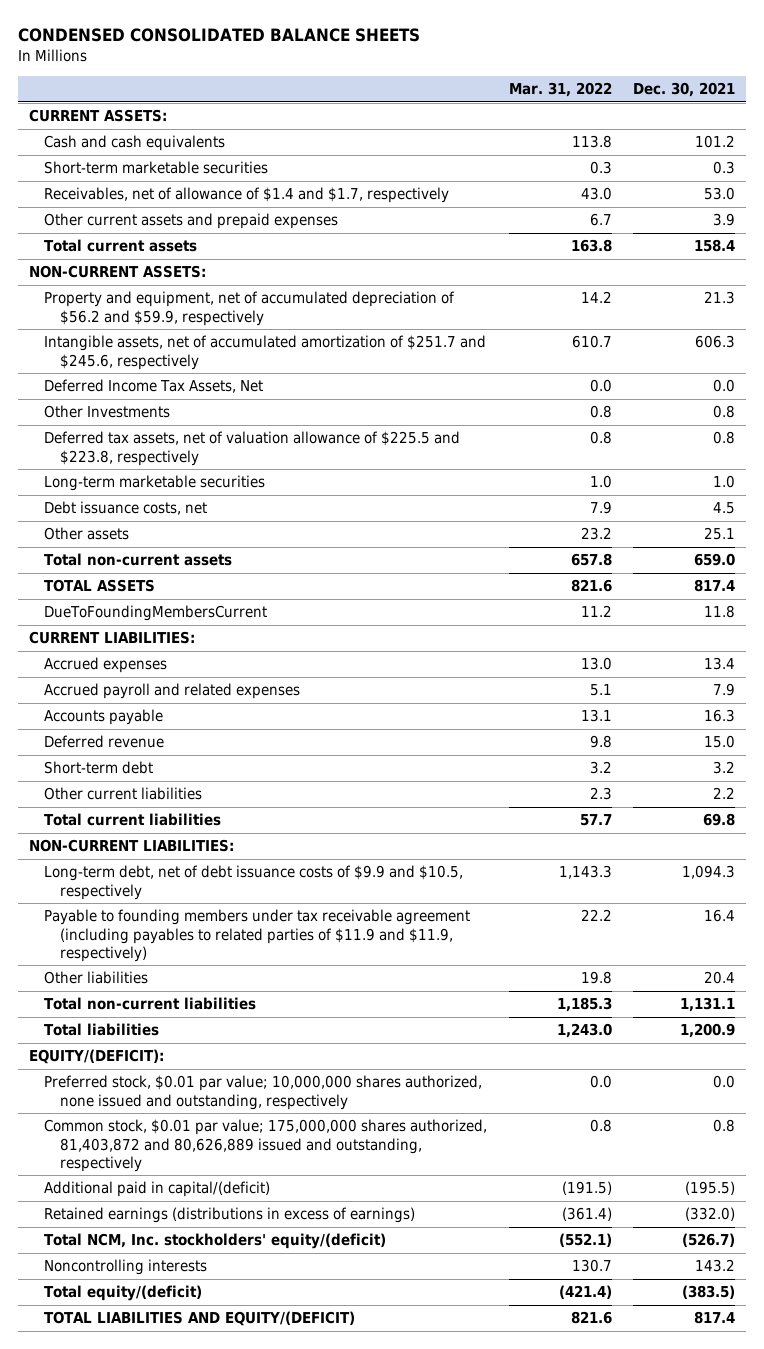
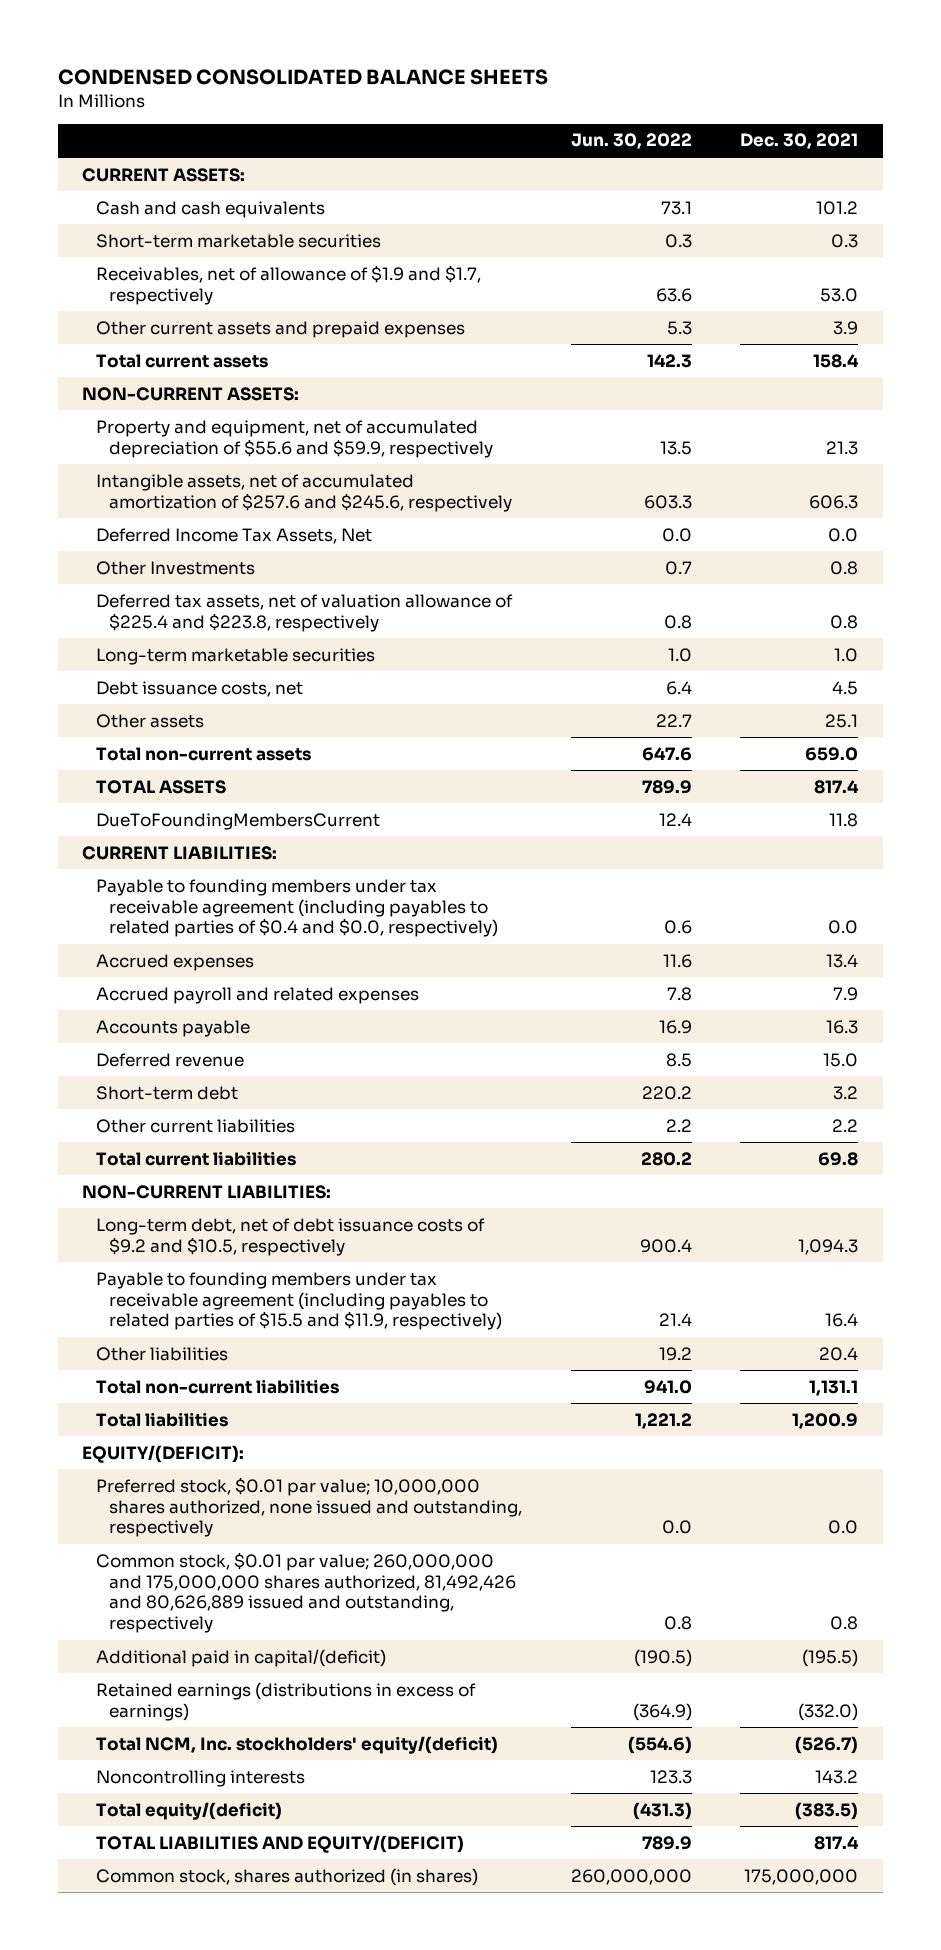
- | Mar. 31, 2022 | Dec. 30, 2021
+ | Jun. 30, 2022 | Dec. 30, 2021
- Receivables, net of allowance of $1.4 and $1.7, respectively | 43.0 | 53.0
+ Receivables, net of allowance of $1.9 and $1.7, respectively | 63.6 | 53.0
- Property and equipment, net of accumulated depreciation of $56.2 and $59.9, respectively | 14.2 | 21.3
- Intangible assets, net of accumulated amortization of $251.7 and $245.6, respectively | 610.7 | 606.3
+ Property and equipment, net of accumulated depreciation of $55.6 and $59.9, respectively | 13.5 | 21.3
+ Intangible assets, net of accumulated amortization of $257.6 and $245.6, respectively | 603.3 | 606.3
- Deferred tax assets, net of valuation allowance of $225.5 and $223.8, respectively | 0.8 | 0.8
+ Deferred tax assets, net of valuation allowance of $225.4 and $223.8, respectively | 0.8 | 0.8
+ Payable to founding members under tax receivable agreement (including payables to related parties of $0.4 and $0.0, respectively) | 0.6 | 0.0
- Long-term debt, net of debt issuance costs of $9.9 and $10.5, respectively | 1,143.3 | 1,094.3
- Payable to founding members under tax receivable agreement (including payables to related parties of $11.9 and $11.9, respectively) | 22.2 | 16.4
+ Long-term debt, net of debt issuance costs of $9.2 and $10.5, respectively | 900.4 | 1,094.3
+ Payable to founding members under tax receivable agreement (including payables to related parties of $15.5 and $11.9, respectively) | 21.4 | 16.4
- Common stock, $0.01 par value; 175,000,000 shares authorized, 81,403,872 and 80,626,889 issued and outstanding, respectively | 0.8 | 0.8
+ Common stock, $0.01 par value; 260,000,000 and 175,000,000 shares authorized, 81,492,426 and 80,626,889 issued and outstanding, respectively | 0.8 | 0.8
+ Common stock, shares authorized (in shares) | 260,000,000 | 175,000,000

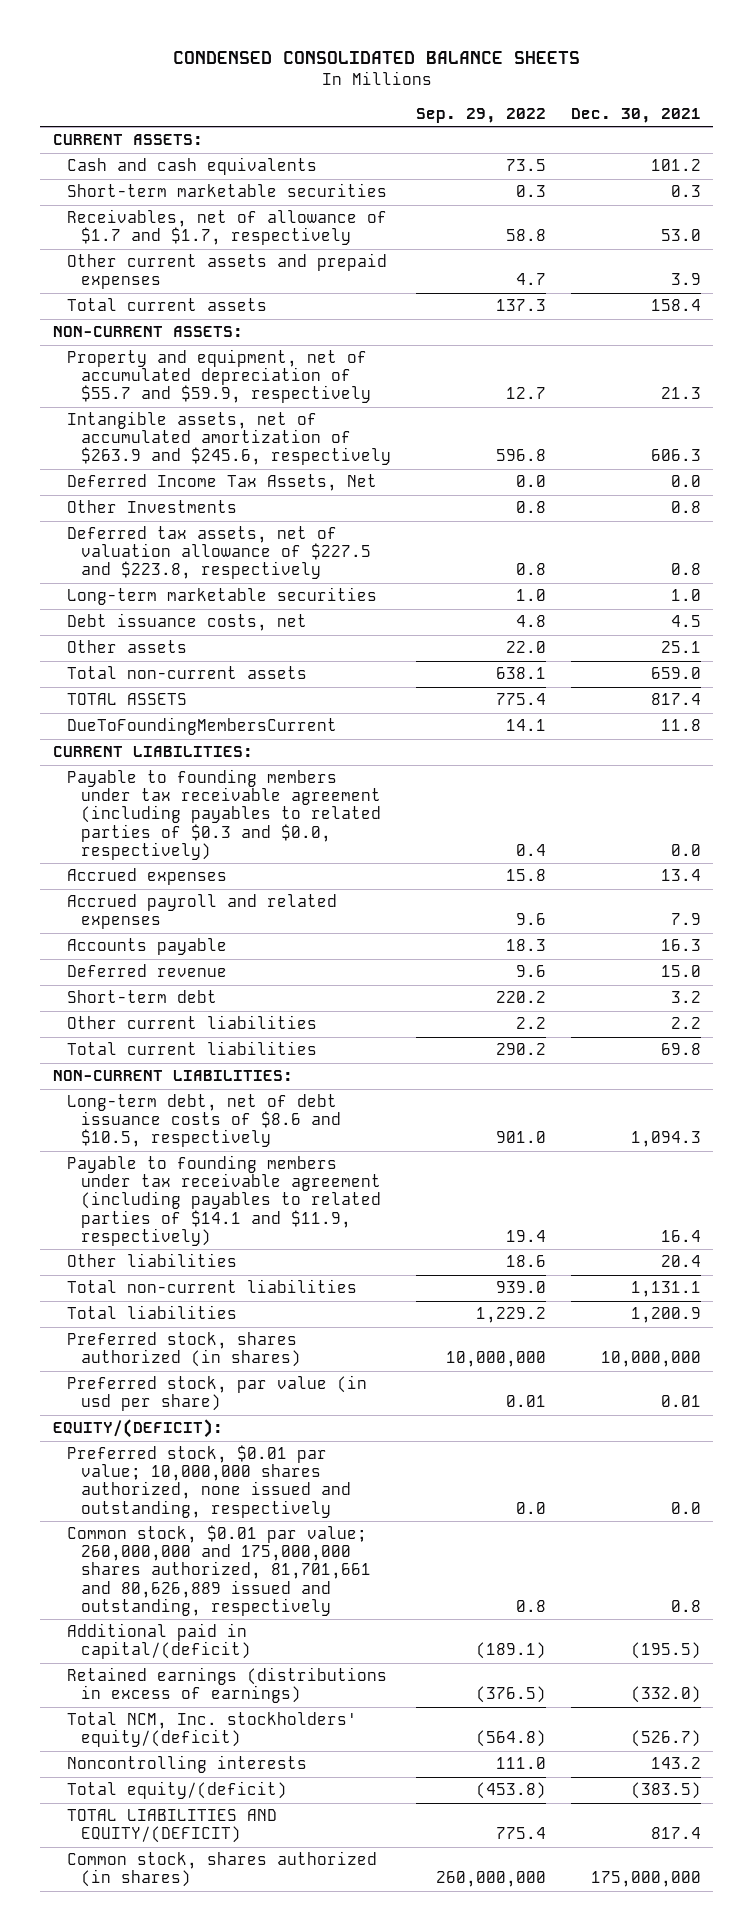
- | Jun. 30, 2022 | Dec. 30, 2021
+ | Sep. 29, 2022 | Dec. 30, 2021
- Receivables, net of allowance of $1.9 and $1.7, respectively | 63.6 | 53.0
+ Receivables, net of allowance of $1.7 and $1.7, respectively | 58.8 | 53.0
- Property and equipment, net of accumulated depreciation of $55.6 and $59.9, respectively | 13.5 | 21.3
- Intangible assets, net of accumulated amortization of $257.6 and $245.6, respectively | 603.3 | 606.3
+ Property and equipment, net of accumulated depreciation of $55.7 and $59.9, respectively | 12.7 | 21.3
+ Intangible assets, net of accumulated amortization of $263.9 and $245.6, respectively | 596.8 | 606.3
- Deferred tax assets, net of valuation allowance of $225.4 and $223.8, respectively | 0.8 | 0.8
+ Deferred tax assets, net of valuation allowance of $227.5 and $223.8, respectively | 0.8 | 0.8
- Payable to founding members under tax receivable agreement (including payables to related parties of $0.4 and $0.0, respectively) | 0.6 | 0.0
+ Payable to founding members under tax receivable agreement (including payables to related parties of $0.3 and $0.0, respectively) | 0.4 | 0.0
- Long-term debt, net of debt issuance costs of $9.2 and $10.5, respectively | 900.4 | 1,094.3
- Payable to founding members under tax receivable agreement (including payables to related parties of $15.5 and $11.9, respectively) | 21.4 | 16.4
+ Long-term debt, net of debt issuance costs of $8.6 and $10.5, respectively | 901.0 | 1,094.3
+ Payable to founding members under tax receivable agreement (including payables to related parties of $14.1 and $11.9, respectively) | 19.4 | 16.4
+ Preferred stock, shares authorized (in shares) | 10,000,000 | 10,000,000
+ Preferred stock, par value (in usd per share) | 0.01 | 0.01
- Common stock, $0.01 par value; 260,000,000 and 175,000,000 shares authorized, 81,492,426 and 80,626,889 issued and outstanding, respectively | 0.8 | 0.8
+ Common stock, $0.01 par value; 260,000,000 and 175,000,000 shares authorized, 81,701,661 and 80,626,889 issued and outstanding, respectively | 0.8 | 0.8

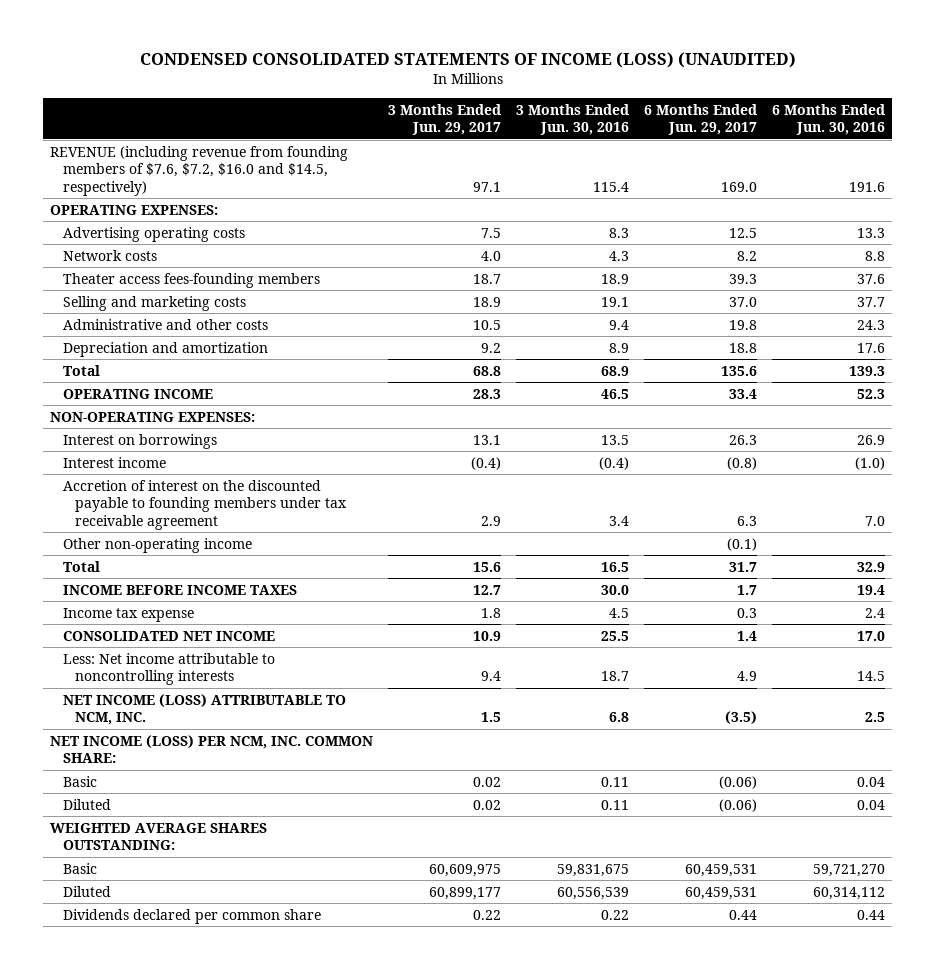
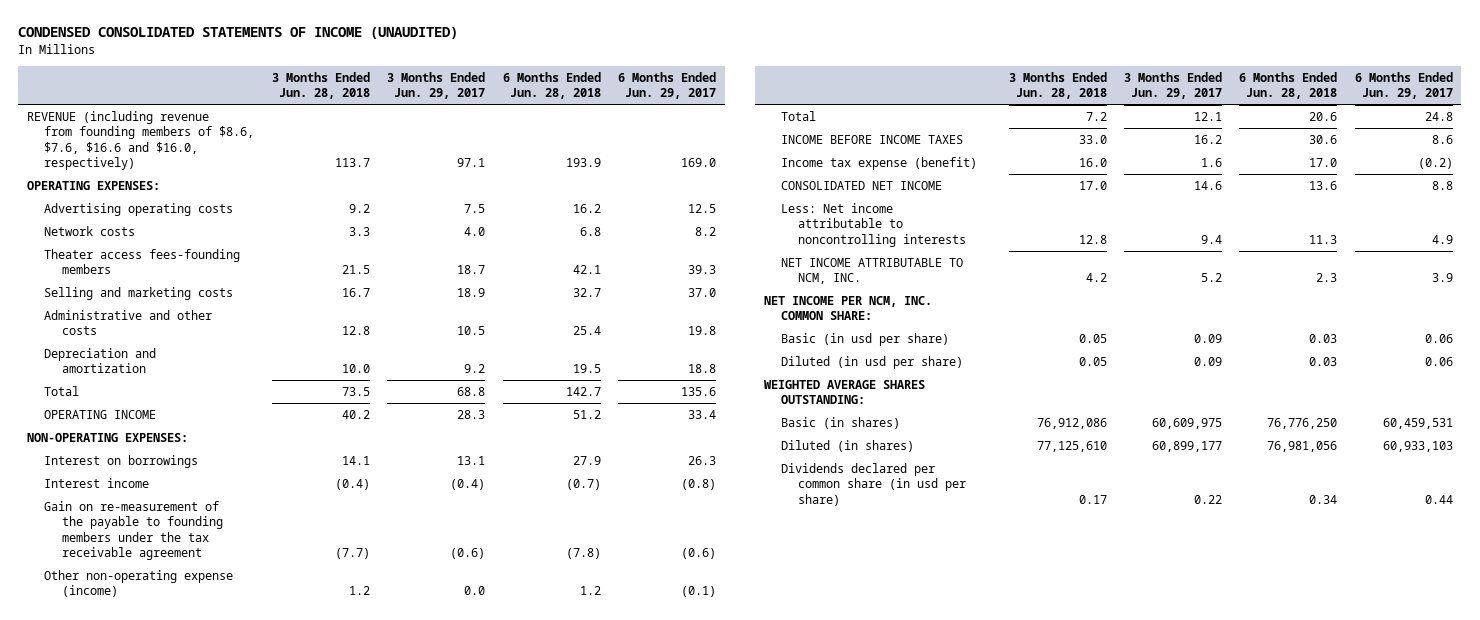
- CONDENSED CONSOLIDATED STATEMENTS OF INCOME (LOSS) (UNAUDITED)
+ CONDENSED CONSOLIDATED STATEMENTS OF INCOME (UNAUDITED)
- | 3 Months Ended Jun. 29, 2017 | 3 Months Ended Jun. 30, 2016 | 6 Months Ended Jun. 29, 2017 | 6 Months Ended Jun. 30, 2016
+ | 3 Months Ended Jun. 28, 2018 | 3 Months Ended Jun. 29, 2017 | 6 Months Ended Jun. 28, 2018 | 6 Months Ended Jun. 29, 2017
- REVENUE (including revenue from founding members of $7.6, $7.2, $16.0 and $14.5, respectively) | 97.1 | 115.4 | 169.0 | 191.6
+ REVENUE (including revenue from founding members of $8.6, $7.6, $16.6 and $16.0, respectively) | 113.7 | 97.1 | 193.9 | 169.0
- Accretion of interest on the discounted payable to founding members under tax receivable agreement | 2.9 | 3.4 | 6.3 | 7.0
- Other non-operating income | | | (0.1) |
- Total | 15.6 | 16.5 | 31.7 | 32.9
- INCOME BEFORE INCOME TAXES | 12.7 | 30.0 | 1.7 | 19.4
- Income tax expense | 1.8 | 4.5 | 0.3 | 2.4
- CONSOLIDATED NET INCOME | 10.9 | 25.5 | 1.4 | 17.0
+ Gain on re-measurement of the payable to founding members under the tax receivable agreement | (7.7) | (0.6) | (7.8) | (0.6)
+ Other non-operating expense (income) | 1.2 | 0.0 | 1.2 | (0.1)
+ Total | 7.2 | 12.1 | 20.6 | 24.8
+ INCOME BEFORE INCOME TAXES | 33.0 | 16.2 | 30.6 | 8.6
+ Income tax expense (benefit) | 16.0 | 1.6 | 17.0 | (0.2)
+ CONSOLIDATED NET INCOME | 17.0 | 14.6 | 13.6 | 8.8
- NET INCOME (LOSS) ATTRIBUTABLE TO NCM, INC. | 1.5 | 6.8 | (3.5) | 2.5
- NET INCOME (LOSS) PER NCM, INC. COMMON SHARE:
- Basic | 0.02 | 0.11 | (0.06) | 0.04
- Diluted | 0.02 | 0.11 | (0.06) | 0.04
+ NET INCOME ATTRIBUTABLE TO NCM, INC. | 4.2 | 5.2 | 2.3 | 3.9
+ NET INCOME PER NCM, INC. COMMON SHARE:
+ Basic (in usd per share) | 0.05 | 0.09 | 0.03 | 0.06
+ Diluted (in usd per share) | 0.05 | 0.09 | 0.03 | 0.06
- Basic | 60,609,975 | 59,831,675 | 60,459,531 | 59,721,270
- Diluted | 60,899,177 | 60,556,539 | 60,459,531 | 60,314,112
- Dividends declared per common share | 0.22 | 0.22 | 0.44 | 0.44
+ Basic (in shares) | 76,912,086 | 60,609,975 | 76,776,250 | 60,459,531
+ Diluted (in shares) | 77,125,610 | 60,899,177 | 76,981,056 | 60,933,103
+ Dividends declared per common share (in usd per share) | 0.17 | 0.22 | 0.34 | 0.44

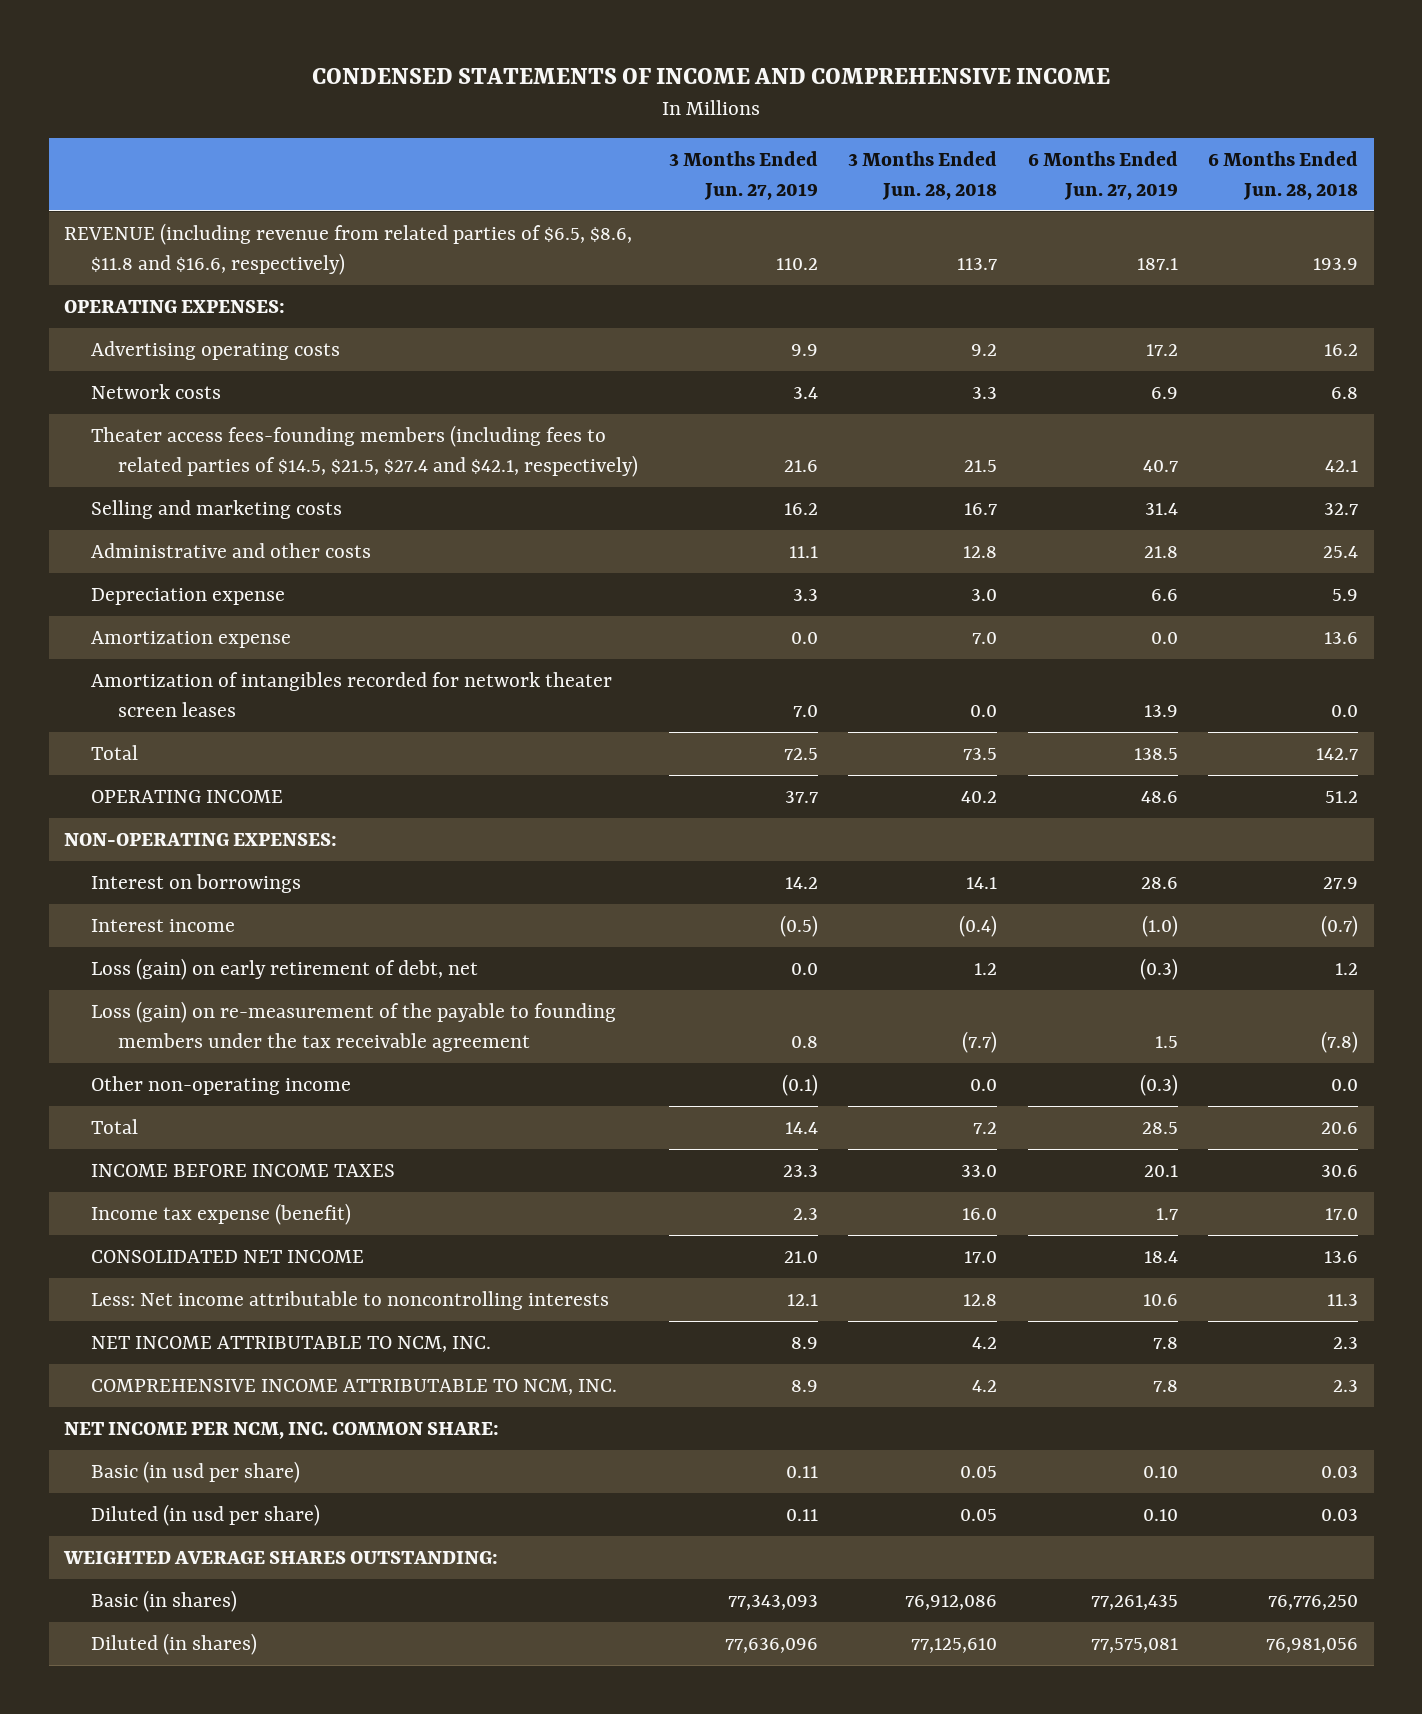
- CONDENSED CONSOLIDATED STATEMENTS OF INCOME (UNAUDITED)
+ CONDENSED STATEMENTS OF INCOME AND COMPREHENSIVE INCOME
- | 3 Months Ended Jun. 28, 2018 | 3 Months Ended Jun. 29, 2017 | 6 Months Ended Jun. 28, 2018 | 6 Months Ended Jun. 29, 2017
+ | 3 Months Ended Jun. 27, 2019 | 3 Months Ended Jun. 28, 2018 | 6 Months Ended Jun. 27, 2019 | 6 Months Ended Jun. 28, 2018
- REVENUE (including revenue from founding members of $8.6, $7.6, $16.6 and $16.0, respectively) | 113.7 | 97.1 | 193.9 | 169.0
+ REVENUE (including revenue from related parties of $6.5, $8.6, $11.8 and $16.6, respectively) | 110.2 | 113.7 | 187.1 | 193.9
- Theater access fees-founding members | 21.5 | 18.7 | 42.1 | 39.3
+ Theater access fees-founding members (including fees to related parties of $14.5, $21.5, $27.4 and $42.1, respectively) | 21.6 | 21.5 | 40.7 | 42.1
- Depreciation and amortization | 10.0 | 9.2 | 19.5 | 18.8
+ Depreciation expense | 3.3 | 3.0 | 6.6 | 5.9
+ Amortization expense | 0.0 | 7.0 | 0.0 | 13.6
+ Amortization of intangibles recorded for network theater screen leases | 7.0 | 0.0 | 13.9 | 0.0
- Gain on re-measurement of the payable to founding members under the tax receivable agreement | (7.7) | (0.6) | (7.8) | (0.6)
- Other non-operating expense (income) | 1.2 | 0.0 | 1.2 | (0.1)
+ Loss (gain) on early retirement of debt, net | 0.0 | 1.2 | (0.3) | 1.2
+ Loss (gain) on re-measurement of the payable to founding members under the tax receivable agreement | 0.8 | (7.7) | 1.5 | (7.8)
+ Other non-operating income | (0.1) | 0.0 | (0.3) | 0.0
+ COMPREHENSIVE INCOME ATTRIBUTABLE TO NCM, INC. | 8.9 | 4.2 | 7.8 | 2.3
- Dividends declared per common share (in usd per share) | 0.17 | 0.22 | 0.34 | 0.44

